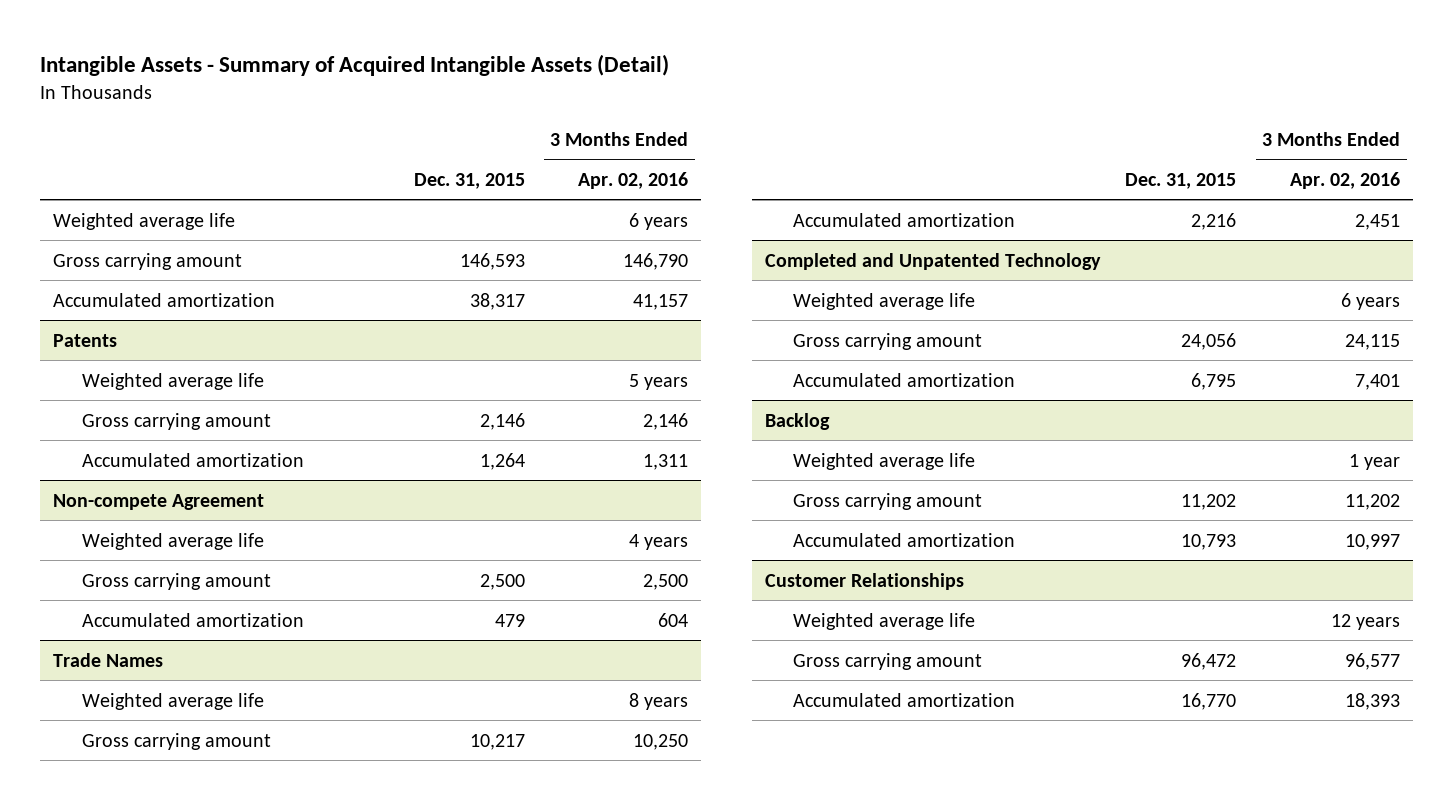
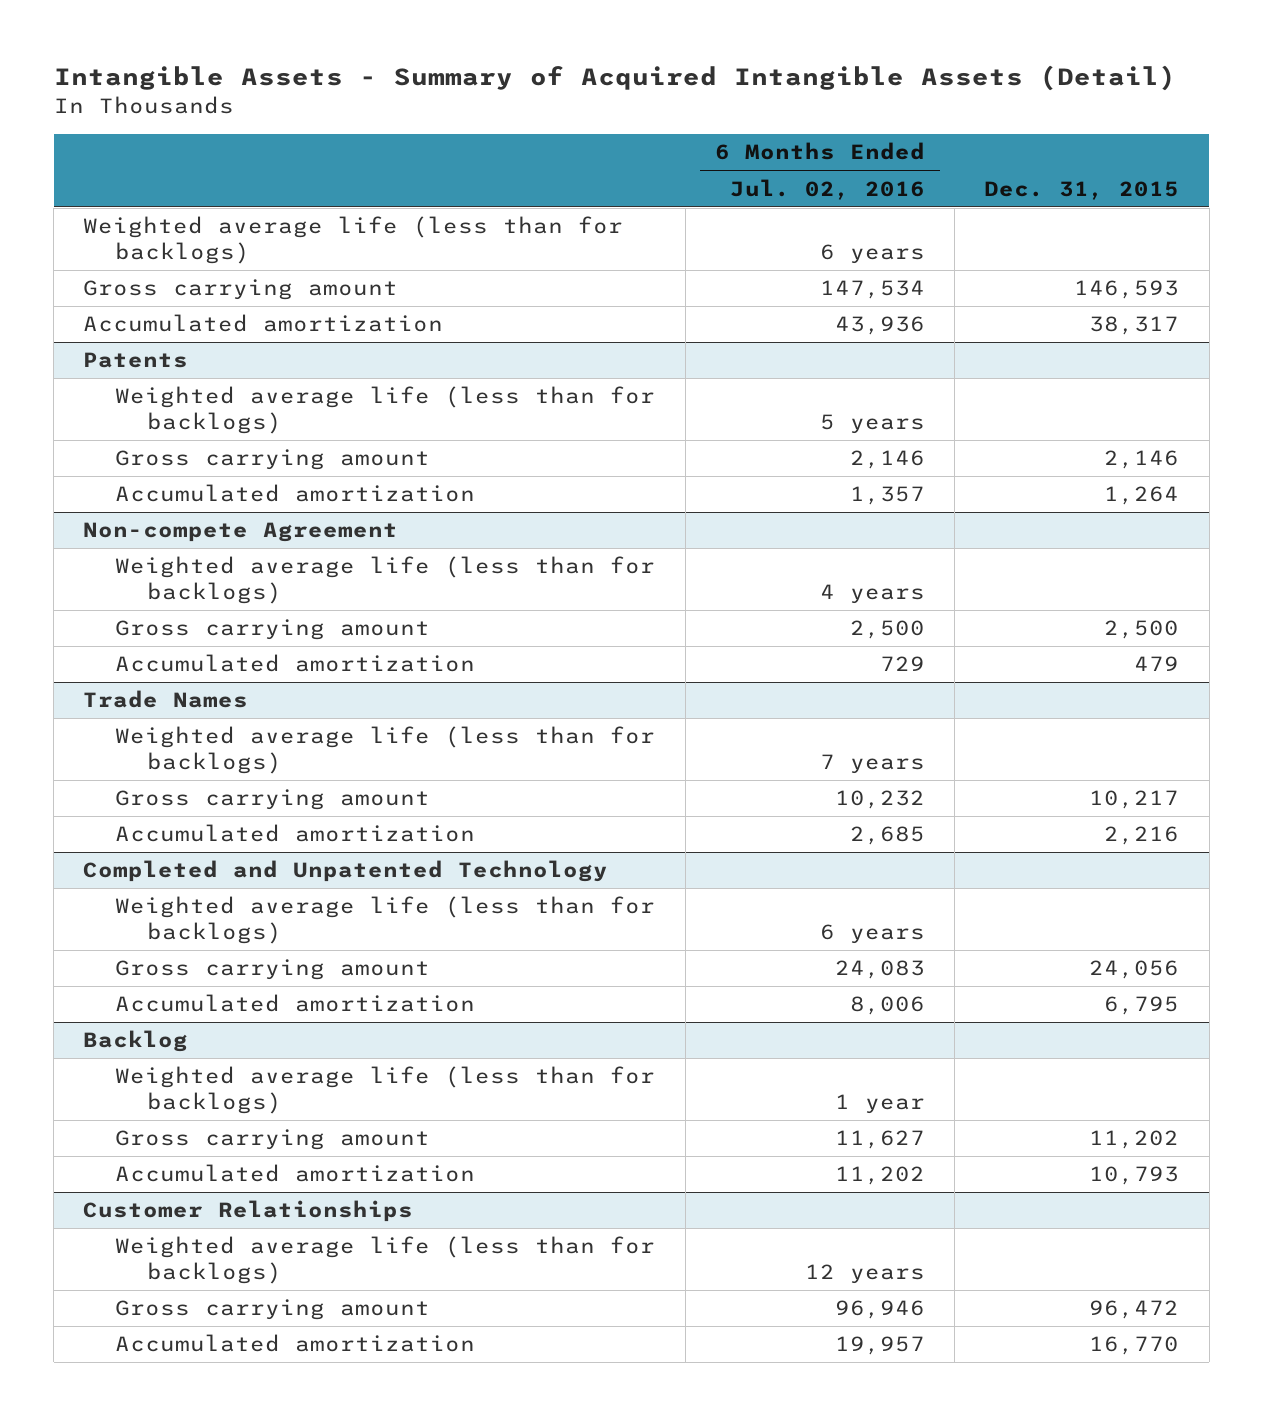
- | Dec. 31, 2015 | 3 Months Ended Apr. 02, 2016
+ | 6 Months Ended Jul. 02, 2016 | Dec. 31, 2015
- Weighted average life | | 6 years
+ Weighted average life (less than for backlogs) | 6 years |
@ Patents
- Weighted average life | | 5 years
+ Weighted average life (less than for backlogs) | 5 years |
@ Non-compete Agreement
- Weighted average life | | 4 years
+ Weighted average life (less than for backlogs) | 4 years |
@ Trade Names
- Weighted average life | | 8 years
+ Weighted average life (less than for backlogs) | 7 years |
@ Completed and Unpatented Technology
- Weighted average life | | 6 years
+ Weighted average life (less than for backlogs) | 6 years |
@ Backlog
- Weighted average life | | 1 year
+ Weighted average life (less than for backlogs) | 1 year |
@ Customer Relationships
- Weighted average life | | 12 years
+ Weighted average life (less than for backlogs) | 12 years |

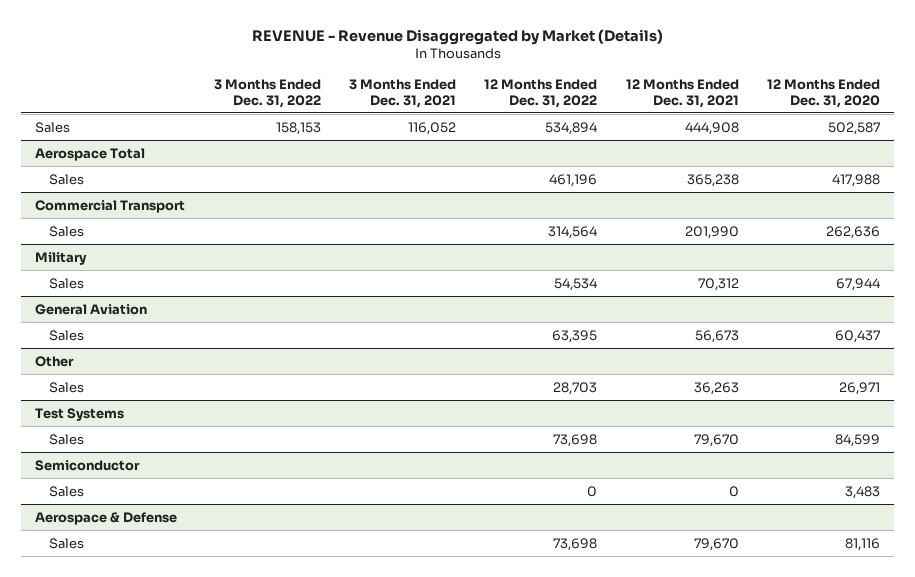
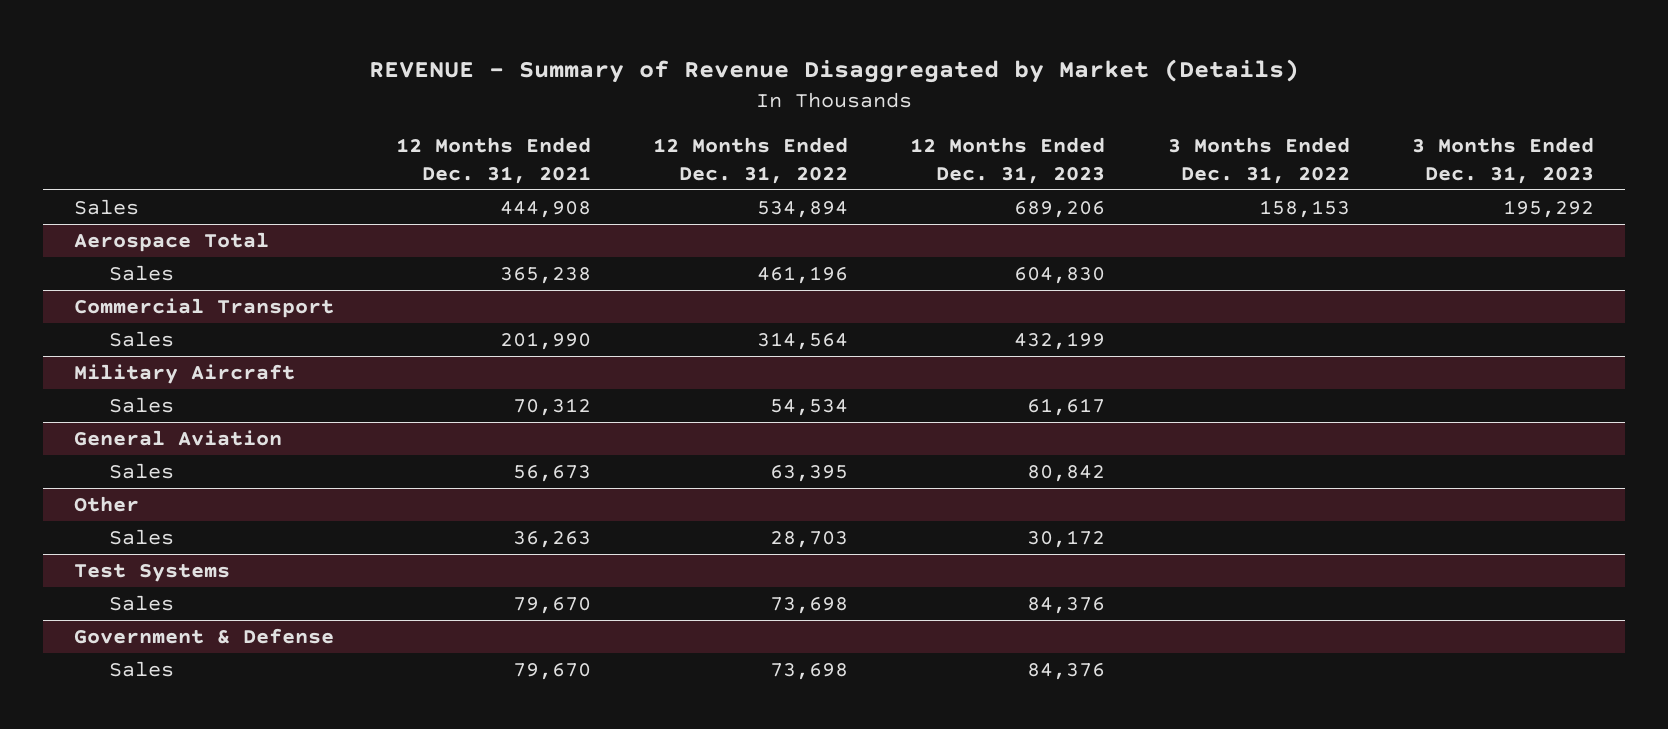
- REVENUE - Revenue Disaggregated by Market (Details)
+ REVENUE - Summary of Revenue Disaggregated by Market (Details)
- | 3 Months Ended Dec. 31, 2022 | 3 Months Ended Dec. 31, 2021 | 12 Months Ended Dec. 31, 2022 | 12 Months Ended Dec. 31, 2021 | 12 Months Ended Dec. 31, 2020
+ | 12 Months Ended Dec. 31, 2021 | 12 Months Ended Dec. 31, 2022 | 12 Months Ended Dec. 31, 2023 | 3 Months Ended Dec. 31, 2022 | 3 Months Ended Dec. 31, 2023
- Military
+ Military Aircraft
- Semiconductor
- Sales | | | 0 | 0 | 3,483
- Aerospace & Defense
+ Government & Defense

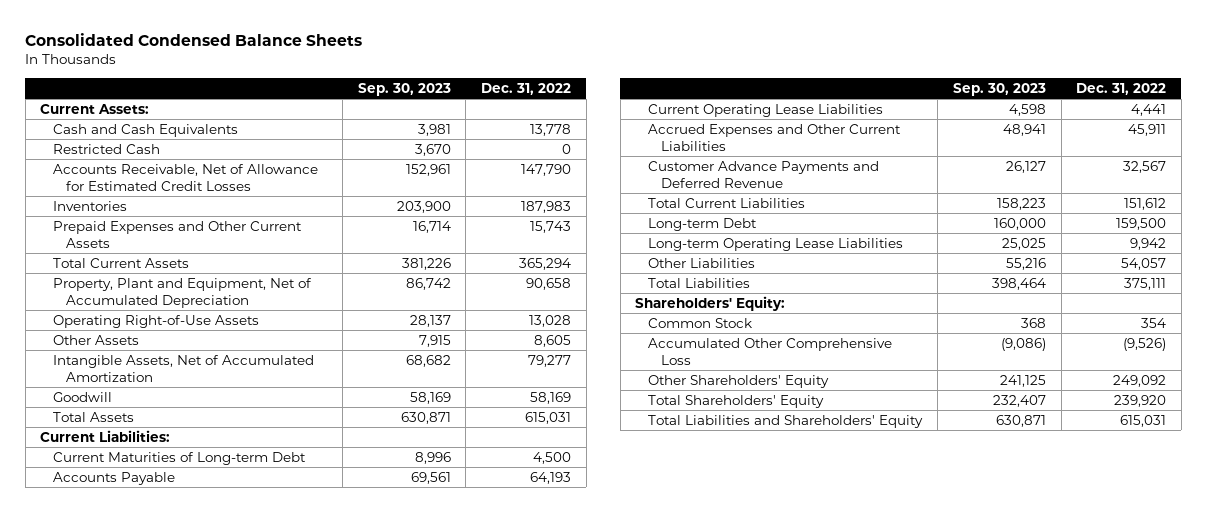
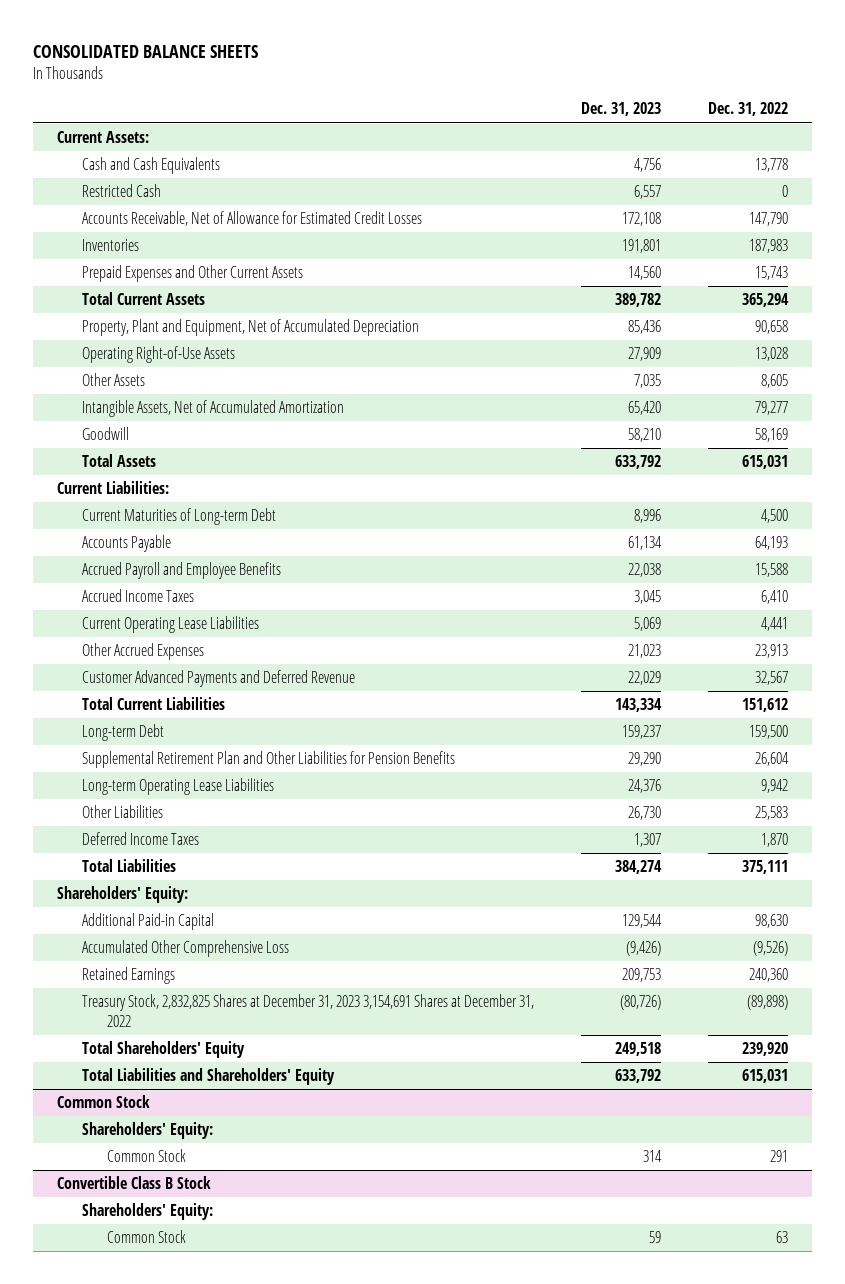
- Consolidated Condensed Balance Sheets
+ CONSOLIDATED BALANCE SHEETS
- | Sep. 30, 2023 | Dec. 31, 2022
+ | Dec. 31, 2023 | Dec. 31, 2022
+ Accrued Payroll and Employee Benefits | 22,038 | 15,588
+ Accrued Income Taxes | 3,045 | 6,410
- Accrued Expenses and Other Current Liabilities | 48,941 | 45,911
- Customer Advance Payments and Deferred Revenue | 26,127 | 32,567
+ Other Accrued Expenses | 21,023 | 23,913
+ Customer Advanced Payments and Deferred Revenue | 22,029 | 32,567
+ Supplemental Retirement Plan and Other Liabilities for Pension Benefits | 29,290 | 26,604
- Other Liabilities | 55,216 | 54,057
+ Other Liabilities | 26,730 | 25,583
+ Deferred Income Taxes | 1,307 | 1,870
- Common Stock | 368 | 354
+ Additional Paid-in Capital | 129,544 | 98,630
- Other Shareholders' Equity | 241,125 | 249,092
+ Retained Earnings | 209,753 | 240,360
+ Treasury Stock, 2,832,825 Shares at December 31, 2023 3,154,691 Shares at December 31, 2022 | (80,726) | (89,898)
+ Common Stock
+ Shareholders' Equity:
+ Common Stock | 314 | 291
+ Convertible Class B Stock
+ Shareholders' Equity:
+ Common Stock | 59 | 63

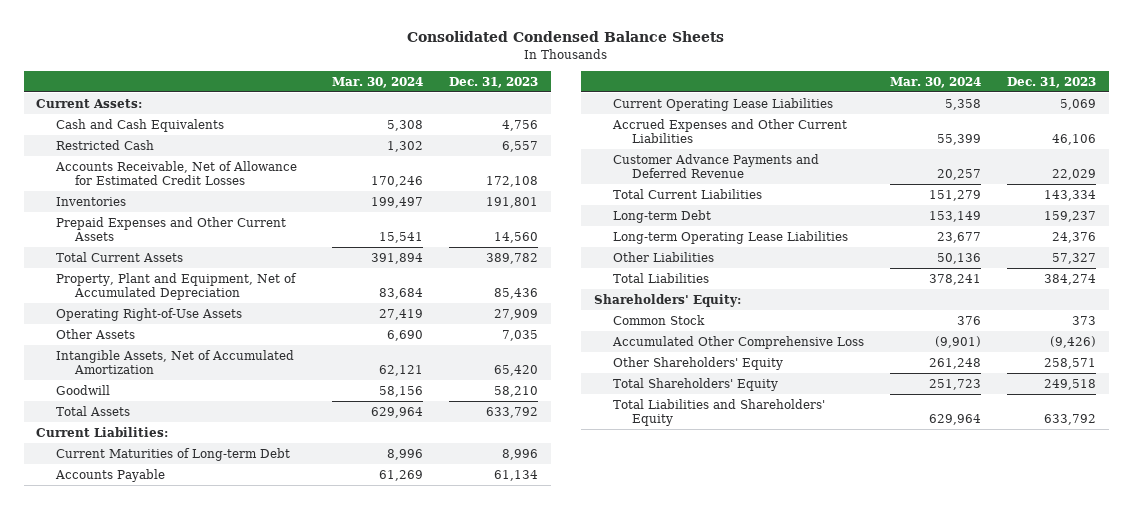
- CONSOLIDATED BALANCE SHEETS
+ Consolidated Condensed Balance Sheets
- | Dec. 31, 2023 | Dec. 31, 2022
+ | Mar. 30, 2024 | Dec. 31, 2023
- Accrued Payroll and Employee Benefits | 22,038 | 15,588
- Accrued Income Taxes | 3,045 | 6,410
- Other Accrued Expenses | 21,023 | 23,913
- Customer Advanced Payments and Deferred Revenue | 22,029 | 32,567
+ Accrued Expenses and Other Current Liabilities | 55,399 | 46,106
+ Customer Advance Payments and Deferred Revenue | 20,257 | 22,029
- Supplemental Retirement Plan and Other Liabilities for Pension Benefits | 29,290 | 26,604
- Other Liabilities | 26,730 | 25,583
- Deferred Income Taxes | 1,307 | 1,870
+ Other Liabilities | 50,136 | 57,327
- Additional Paid-in Capital | 129,544 | 98,630
+ Common Stock | 376 | 373
- Retained Earnings | 209,753 | 240,360
- Treasury Stock, 2,832,825 Shares at December 31, 2023 3,154,691 Shares at December 31, 2022 | (80,726) | (89,898)
+ Other Shareholders' Equity | 261,248 | 258,571
- Common Stock
- Shareholders' Equity:
- Common Stock | 314 | 291
- Convertible Class B Stock
- Shareholders' Equity:
- Common Stock | 59 | 63

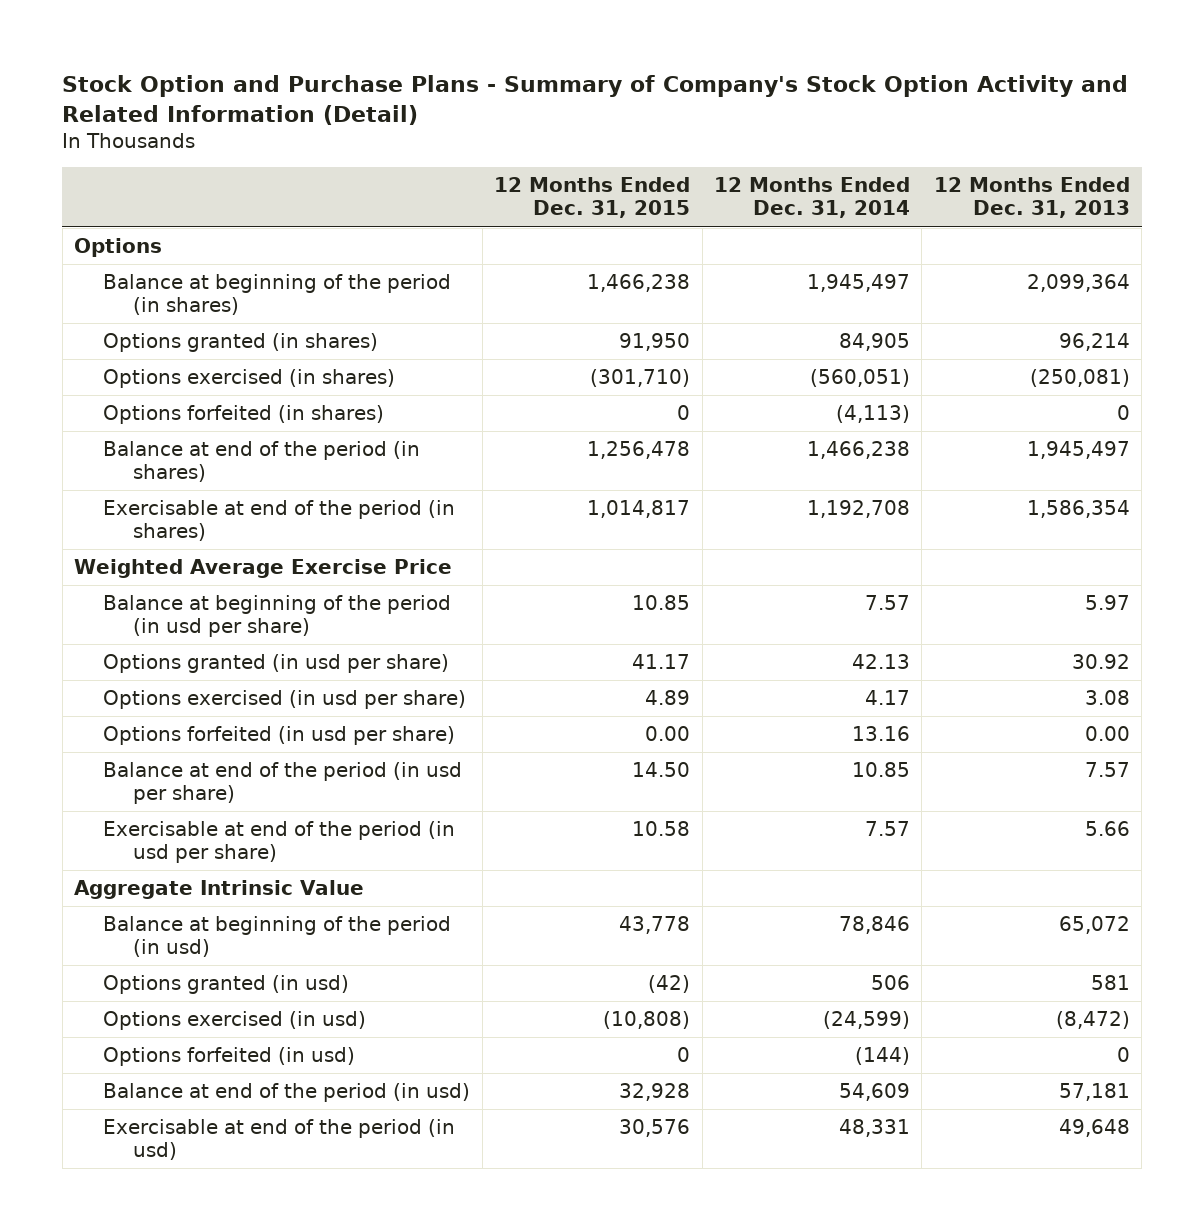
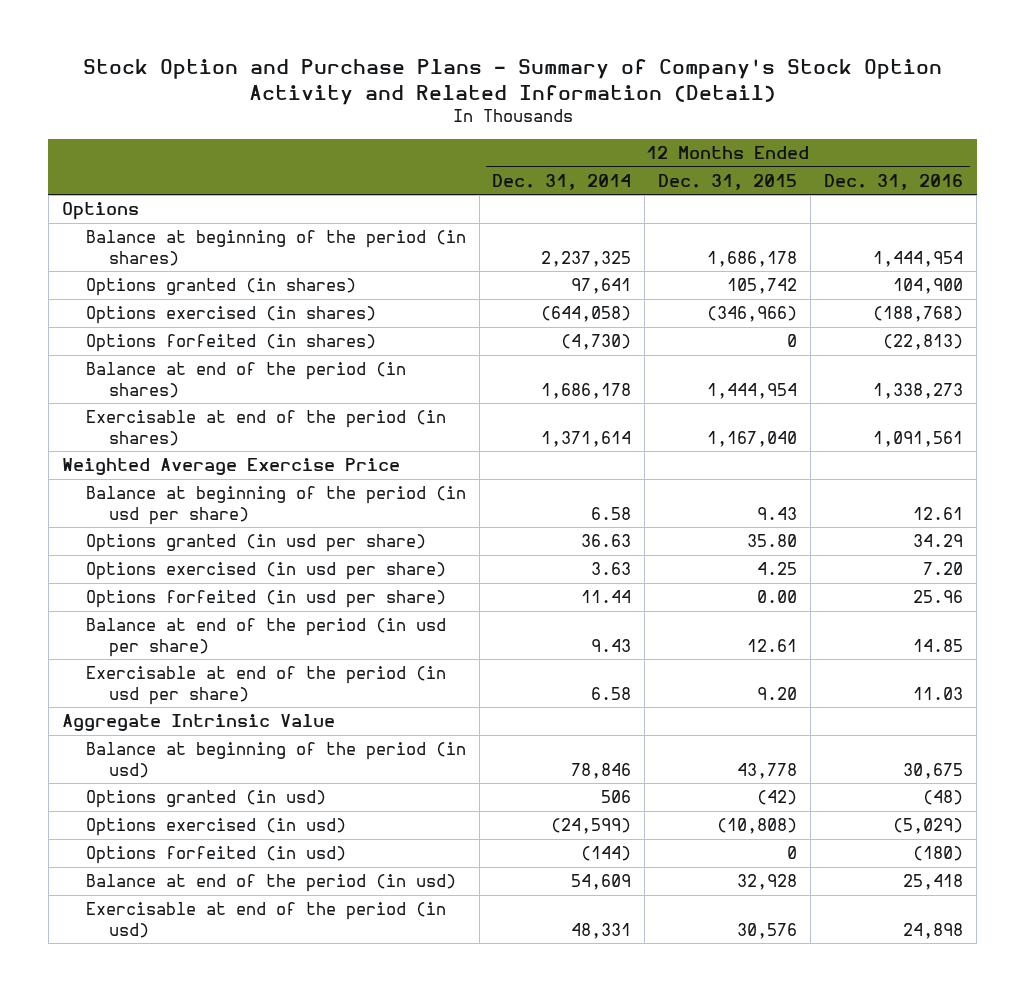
- | 12 Months Ended Dec. 31, 2015 | 12 Months Ended Dec. 31, 2014 | 12 Months Ended Dec. 31, 2013
+ | 12 Months Ended Dec. 31, 2014 | 12 Months Ended Dec. 31, 2015 | 12 Months Ended Dec. 31, 2016
- Balance at beginning of the period (in shares) | 1,466,238 | 1,945,497 | 2,099,364
- Options granted (in shares) | 91,950 | 84,905 | 96,214
- Options exercised (in shares) | (301,710) | (560,051) | (250,081)
- Options forfeited (in shares) | 0 | (4,113) | 0
- Balance at end of the period (in shares) | 1,256,478 | 1,466,238 | 1,945,497
- Exercisable at end of the period (in shares) | 1,014,817 | 1,192,708 | 1,586,354
+ Balance at beginning of the period (in shares) | 2,237,325 | 1,686,178 | 1,444,954
+ Options granted (in shares) | 97,641 | 105,742 | 104,900
+ Options exercised (in shares) | (644,058) | (346,966) | (188,768)
+ Options forfeited (in shares) | (4,730) | 0 | (22,813)
+ Balance at end of the period (in shares) | 1,686,178 | 1,444,954 | 1,338,273
+ Exercisable at end of the period (in shares) | 1,371,614 | 1,167,040 | 1,091,561
- Balance at beginning of the period (in usd per share) | 10.85 | 7.57 | 5.97
- Options granted (in usd per share) | 41.17 | 42.13 | 30.92
- Options exercised (in usd per share) | 4.89 | 4.17 | 3.08
- Options forfeited (in usd per share) | 0.00 | 13.16 | 0.00
- Balance at end of the period (in usd per share) | 14.50 | 10.85 | 7.57
- Exercisable at end of the period (in usd per share) | 10.58 | 7.57 | 5.66
+ Balance at beginning of the period (in usd per share) | 6.58 | 9.43 | 12.61
+ Options granted (in usd per share) | 36.63 | 35.80 | 34.29
+ Options exercised (in usd per share) | 3.63 | 4.25 | 7.20
+ Options forfeited (in usd per share) | 11.44 | 0.00 | 25.96
+ Balance at end of the period (in usd per share) | 9.43 | 12.61 | 14.85
+ Exercisable at end of the period (in usd per share) | 6.58 | 9.20 | 11.03

